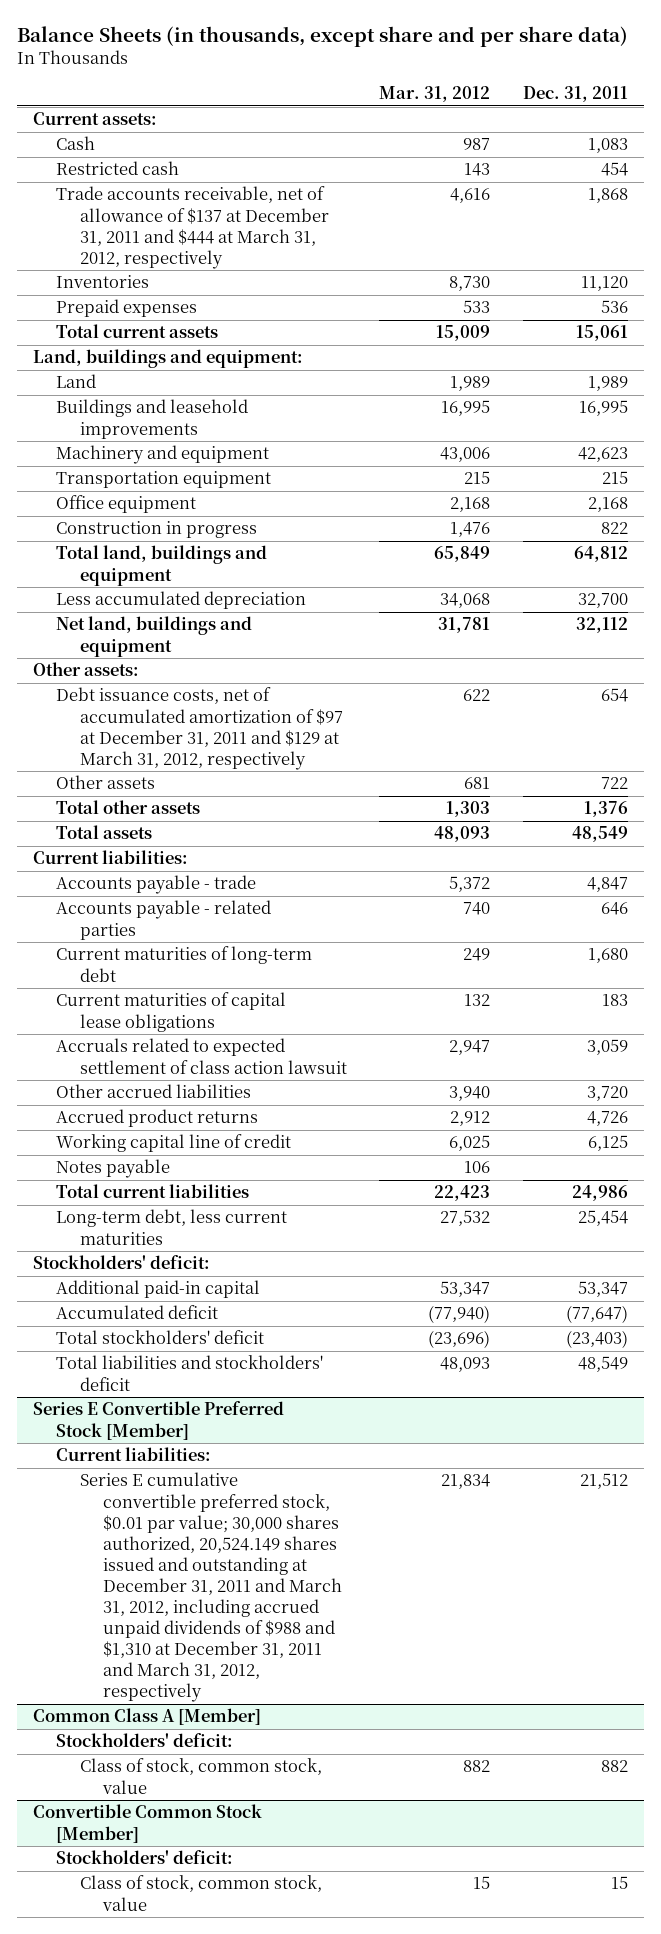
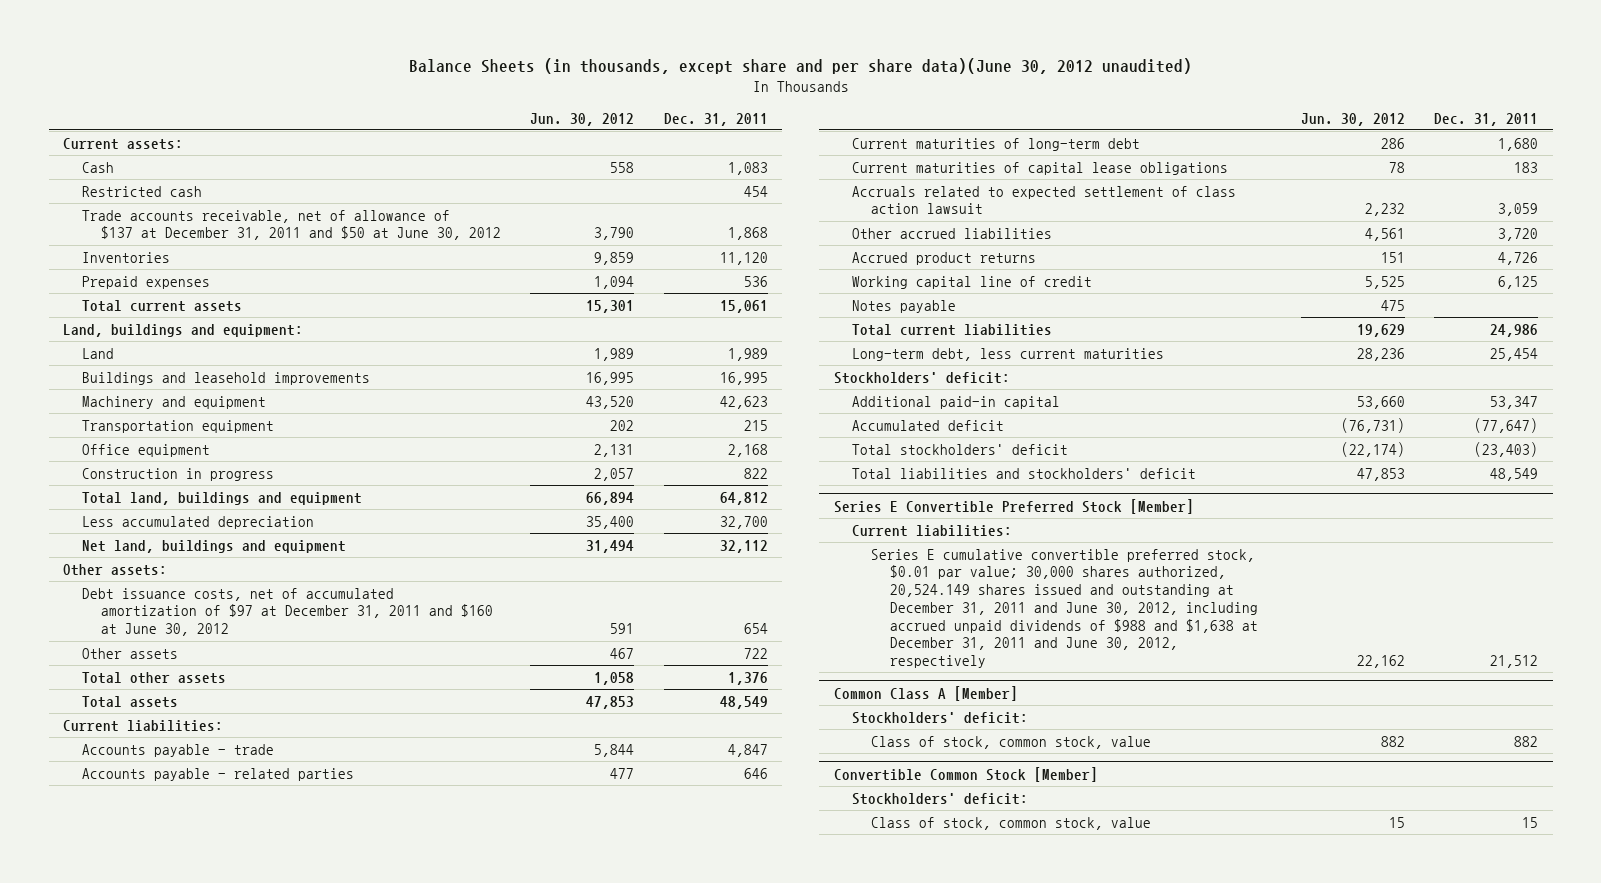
- Balance Sheets (in thousands, except share and per share data)
+ Balance Sheets (in thousands, except share and per share data)(June 30, 2012 unaudited)
- | Mar. 31, 2012 | Dec. 31, 2011
+ | Jun. 30, 2012 | Dec. 31, 2011
- Trade accounts receivable, net of allowance of $137 at December 31, 2011 and $444 at March 31, 2012, respectively | 4,616 | 1,868
+ Trade accounts receivable, net of allowance of $137 at December 31, 2011 and $50 at June 30, 2012 | 3,790 | 1,868
- Debt issuance costs, net of accumulated amortization of $97 at December 31, 2011 and $129 at March 31, 2012, respectively | 622 | 654
+ Debt issuance costs, net of accumulated amortization of $97 at December 31, 2011 and $160 at June 30, 2012 | 591 | 654
@ Series E Convertible Preferred Stock [Member]
- Series E cumulative convertible preferred stock, $0.01 par value; 30,000 shares authorized, 20,524.149 shares issued and outstanding at December 31, 2011 and March 31, 2012, including accrued unpaid dividends of $988 and $1,310 at December 31, 2011 and March 31, 2012, respectively | 21,834 | 21,512
+ Series E cumulative convertible preferred stock, $0.01 par value; 30,000 shares authorized, 20,524.149 shares issued and outstanding at December 31, 2011 and June 30, 2012, including accrued unpaid dividends of $988 and $1,638 at December 31, 2011 and June 30, 2012, respectively | 22,162 | 21,512

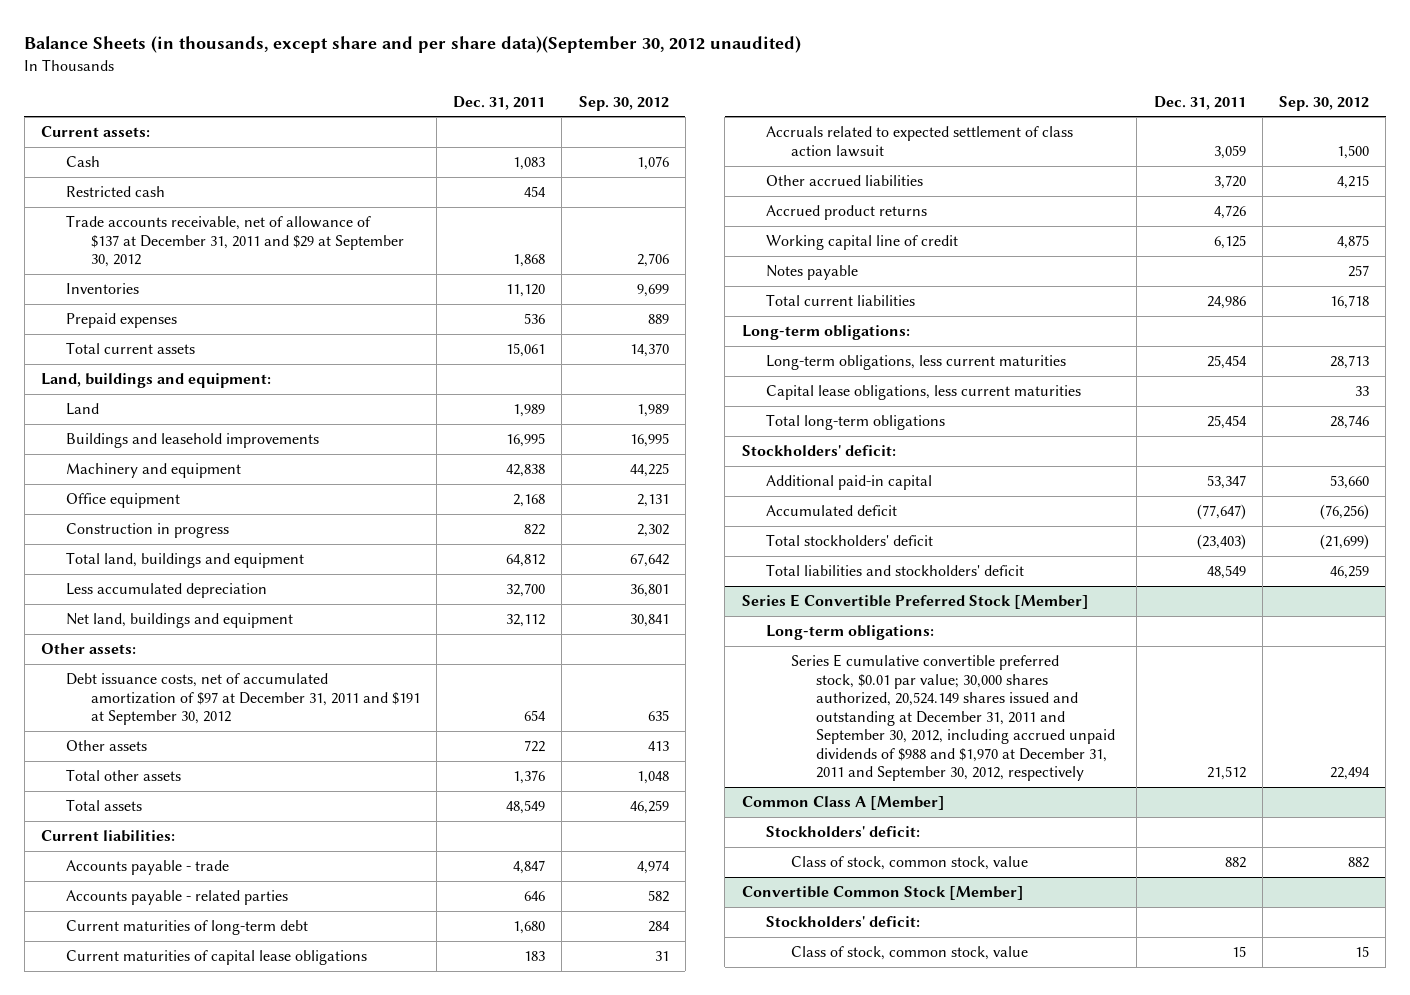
- Balance Sheets (in thousands, except share and per share data)(June 30, 2012 unaudited)
+ Balance Sheets (in thousands, except share and per share data)(September 30, 2012 unaudited)
- | Jun. 30, 2012 | Dec. 31, 2011
+ | Dec. 31, 2011 | Sep. 30, 2012
- Trade accounts receivable, net of allowance of $137 at December 31, 2011 and $50 at June 30, 2012 | 3,790 | 1,868
+ Trade accounts receivable, net of allowance of $137 at December 31, 2011 and $29 at September 30, 2012 | 1,868 | 2,706
- Machinery and equipment | 43,520 | 42,623
- Transportation equipment | 202 | 215
+ Machinery and equipment | 42,838 | 44,225
- Debt issuance costs, net of accumulated amortization of $97 at December 31, 2011 and $160 at June 30, 2012 | 591 | 654
+ Debt issuance costs, net of accumulated amortization of $97 at December 31, 2011 and $191 at September 30, 2012 | 654 | 635
- Long-term debt, less current maturities | 28,236 | 25,454
+ Long-term obligations:
+ Long-term obligations, less current maturities | 25,454 | 28,713
+ Capital lease obligations, less current maturities | | 33
+ Total long-term obligations | 25,454 | 28,746
@ Series E Convertible Preferred Stock [Member]
- Current liabilities:
- Series E cumulative convertible preferred stock, $0.01 par value; 30,000 shares authorized, 20,524.149 shares issued and outstanding at December 31, 2011 and June 30, 2012, including accrued unpaid dividends of $988 and $1,638 at December 31, 2011 and June 30, 2012, respectively | 22,162 | 21,512
+ Long-term obligations:
+ Series E cumulative convertible preferred stock, $0.01 par value; 30,000 shares authorized, 20,524.149 shares issued and outstanding at December 31, 2011 and September 30, 2012, including accrued unpaid dividends of $988 and $1,970 at December 31, 2011 and September 30, 2012, respectively | 21,512 | 22,494

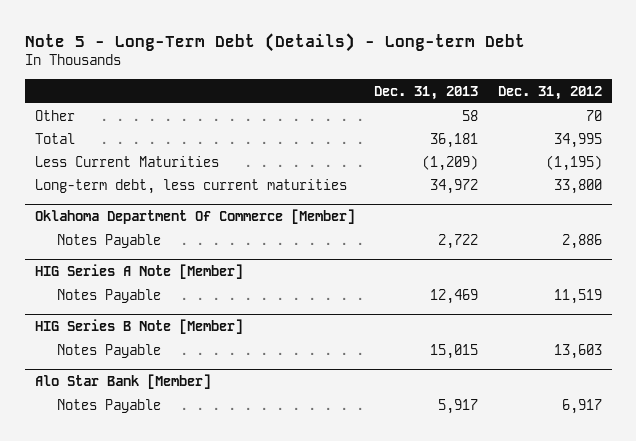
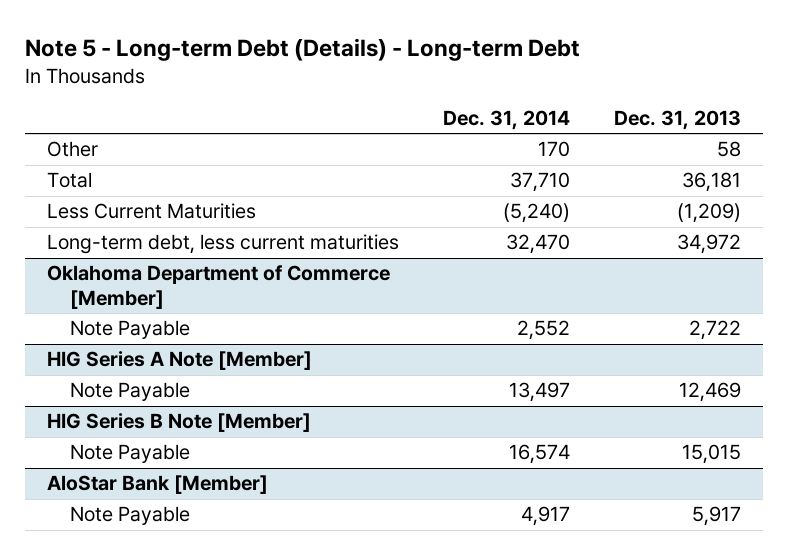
- Note 5 - Long-Term Debt (Details) - Long-term Debt
+ Note 5 - Long-term Debt (Details) - Long-term Debt
- | Dec. 31, 2013 | Dec. 31, 2012
+ | Dec. 31, 2014 | Dec. 31, 2013
- Oklahoma Department Of Commerce [Member]
- Notes Payable | 2,722 | 2,886
+ Oklahoma Department of Commerce [Member]
+ Note Payable | 2,552 | 2,722
@ HIG Series A Note [Member]
- Notes Payable | 12,469 | 11,519
+ Note Payable | 13,497 | 12,469
@ HIG Series B Note [Member]
- Notes Payable | 15,015 | 13,603
- Alo Star Bank [Member]
- Notes Payable | 5,917 | 6,917
@ HIG Series B Note [Member]
+ Note Payable | 16,574 | 15,015
+ AloStar Bank [Member]
+ Note Payable | 4,917 | 5,917

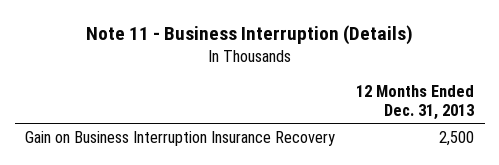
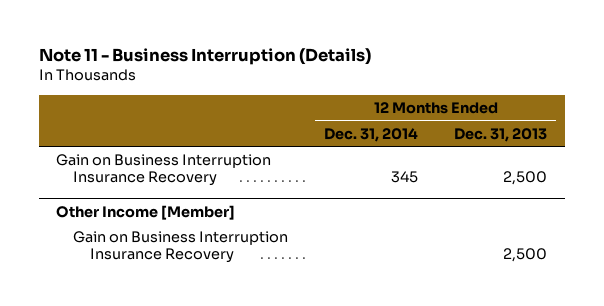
- | 12 Months Ended Dec. 31, 2013
+ | 12 Months Ended Dec. 31, 2014 | 12 Months Ended Dec. 31, 2013
+ Other Income [Member]
+ Gain on Business Interruption Insurance Recovery | | 2,500

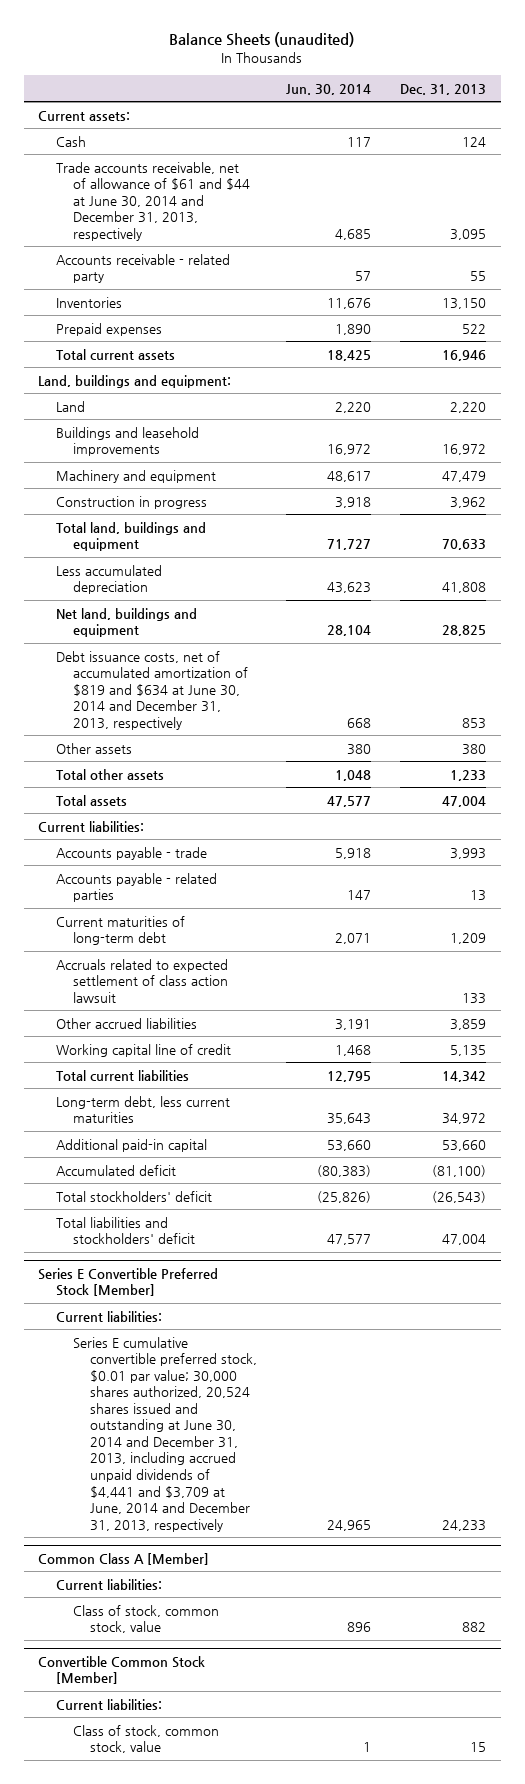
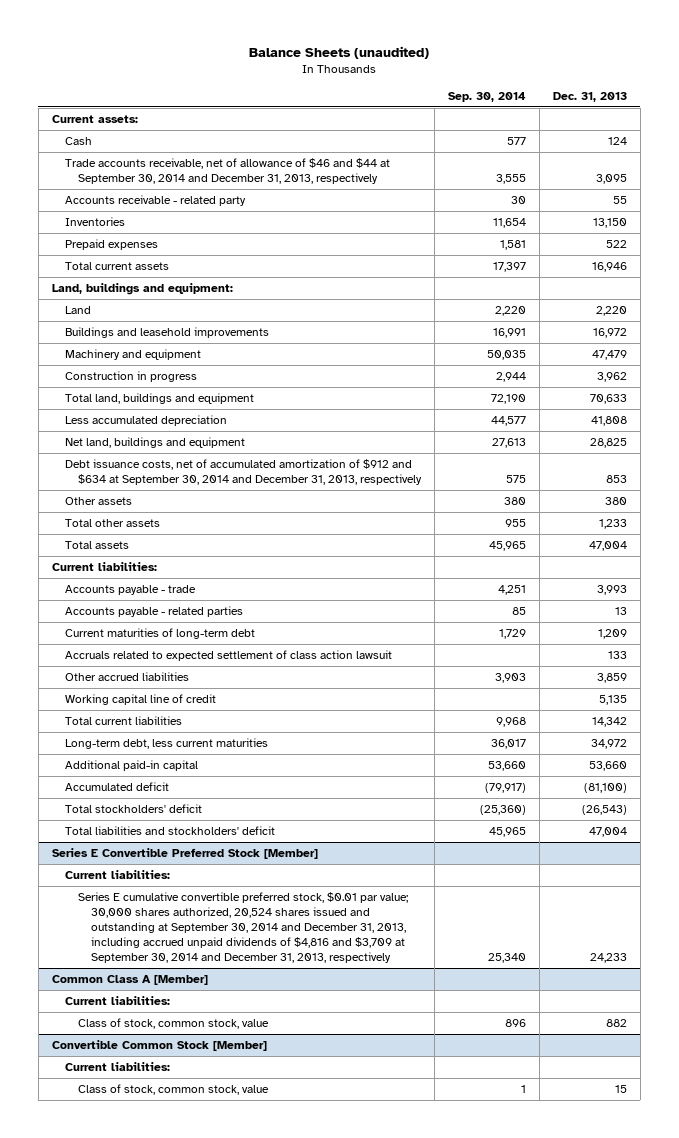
- | Jun. 30, 2014 | Dec. 31, 2013
+ | Sep. 30, 2014 | Dec. 31, 2013
- Trade accounts receivable, net of allowance of $61 and $44 at June 30, 2014 and December 31, 2013, respectively | 4,685 | 3,095
+ Trade accounts receivable, net of allowance of $46 and $44 at September 30, 2014 and December 31, 2013, respectively | 3,555 | 3,095
- Debt issuance costs, net of accumulated amortization of $819 and $634 at June 30, 2014 and December 31, 2013, respectively | 668 | 853
+ Debt issuance costs, net of accumulated amortization of $912 and $634 at September 30, 2014 and December 31, 2013, respectively | 575 | 853
@ Series E Convertible Preferred Stock [Member]
- Series E cumulative convertible preferred stock, $0.01 par value; 30,000 shares authorized, 20,524 shares issued and outstanding at June 30, 2014 and December 31, 2013, including accrued unpaid dividends of $4,441 and $3,709 at June, 2014 and December 31, 2013, respectively | 24,965 | 24,233
+ Series E cumulative convertible preferred stock, $0.01 par value; 30,000 shares authorized, 20,524 shares issued and outstanding at September 30, 2014 and December 31, 2013, including accrued unpaid dividends of $4,816 and $3,709 at September 30, 2014 and December 31, 2013, respectively | 25,340 | 24,233

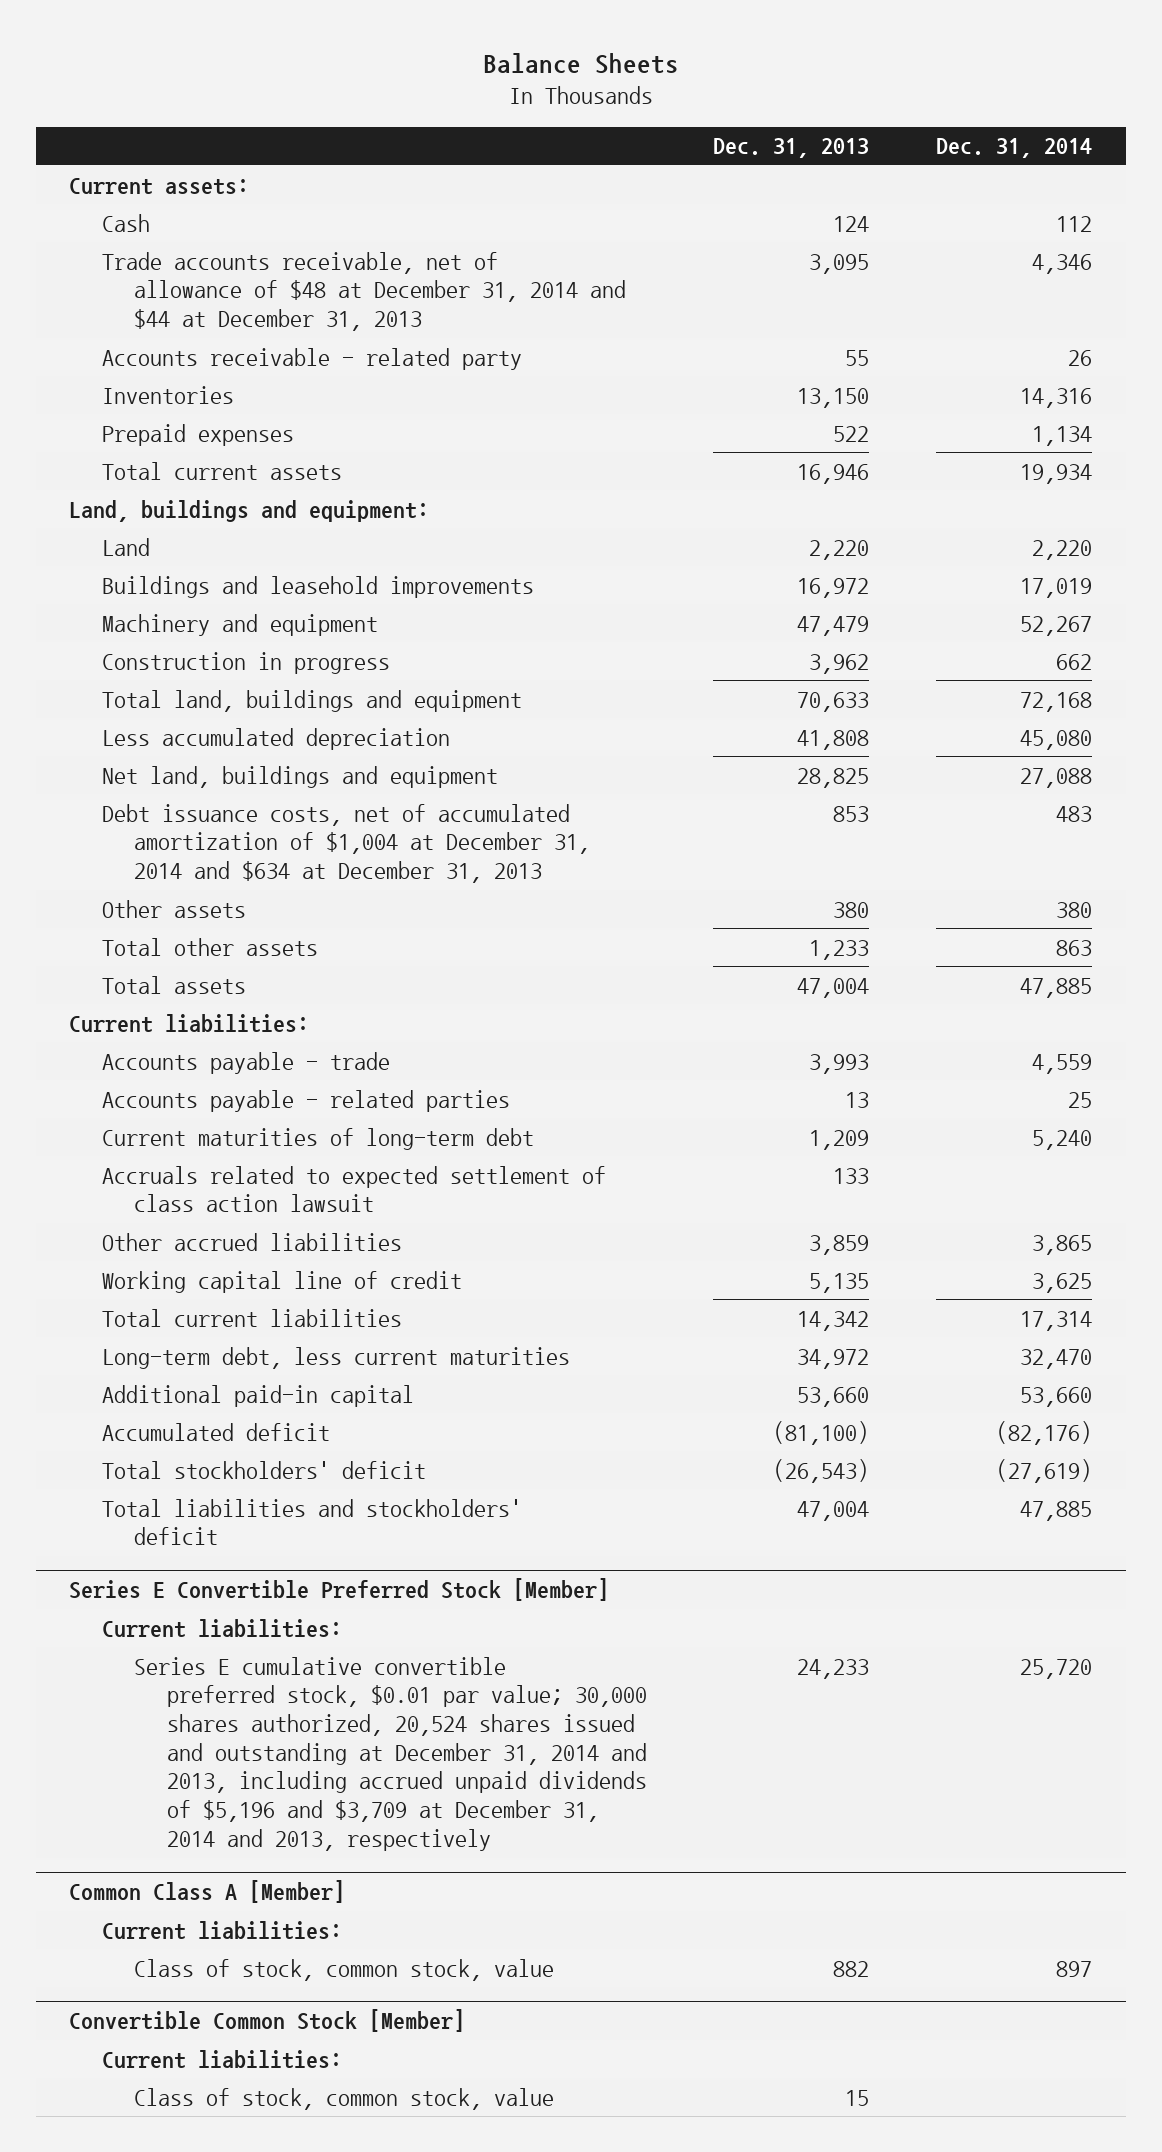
- Balance Sheets (unaudited)
+ Balance Sheets
- | Sep. 30, 2014 | Dec. 31, 2013
+ | Dec. 31, 2013 | Dec. 31, 2014
- Trade accounts receivable, net of allowance of $46 and $44 at September 30, 2014 and December 31, 2013, respectively | 3,555 | 3,095
+ Trade accounts receivable, net of allowance of $48 at December 31, 2014 and $44 at December 31, 2013 | 3,095 | 4,346
- Debt issuance costs, net of accumulated amortization of $912 and $634 at September 30, 2014 and December 31, 2013, respectively | 575 | 853
+ Debt issuance costs, net of accumulated amortization of $1,004 at December 31, 2014 and $634 at December 31, 2013 | 853 | 483
@ Series E Convertible Preferred Stock [Member]
- Series E cumulative convertible preferred stock, $0.01 par value; 30,000 shares authorized, 20,524 shares issued and outstanding at September 30, 2014 and December 31, 2013, including accrued unpaid dividends of $4,816 and $3,709 at September 30, 2014 and December 31, 2013, respectively | 25,340 | 24,233
+ Series E cumulative convertible preferred stock, $0.01 par value; 30,000 shares authorized, 20,524 shares issued and outstanding at December 31, 2014 and 2013, including accrued unpaid dividends of $5,196 and $3,709 at December 31, 2014 and 2013, respectively | 24,233 | 25,720

